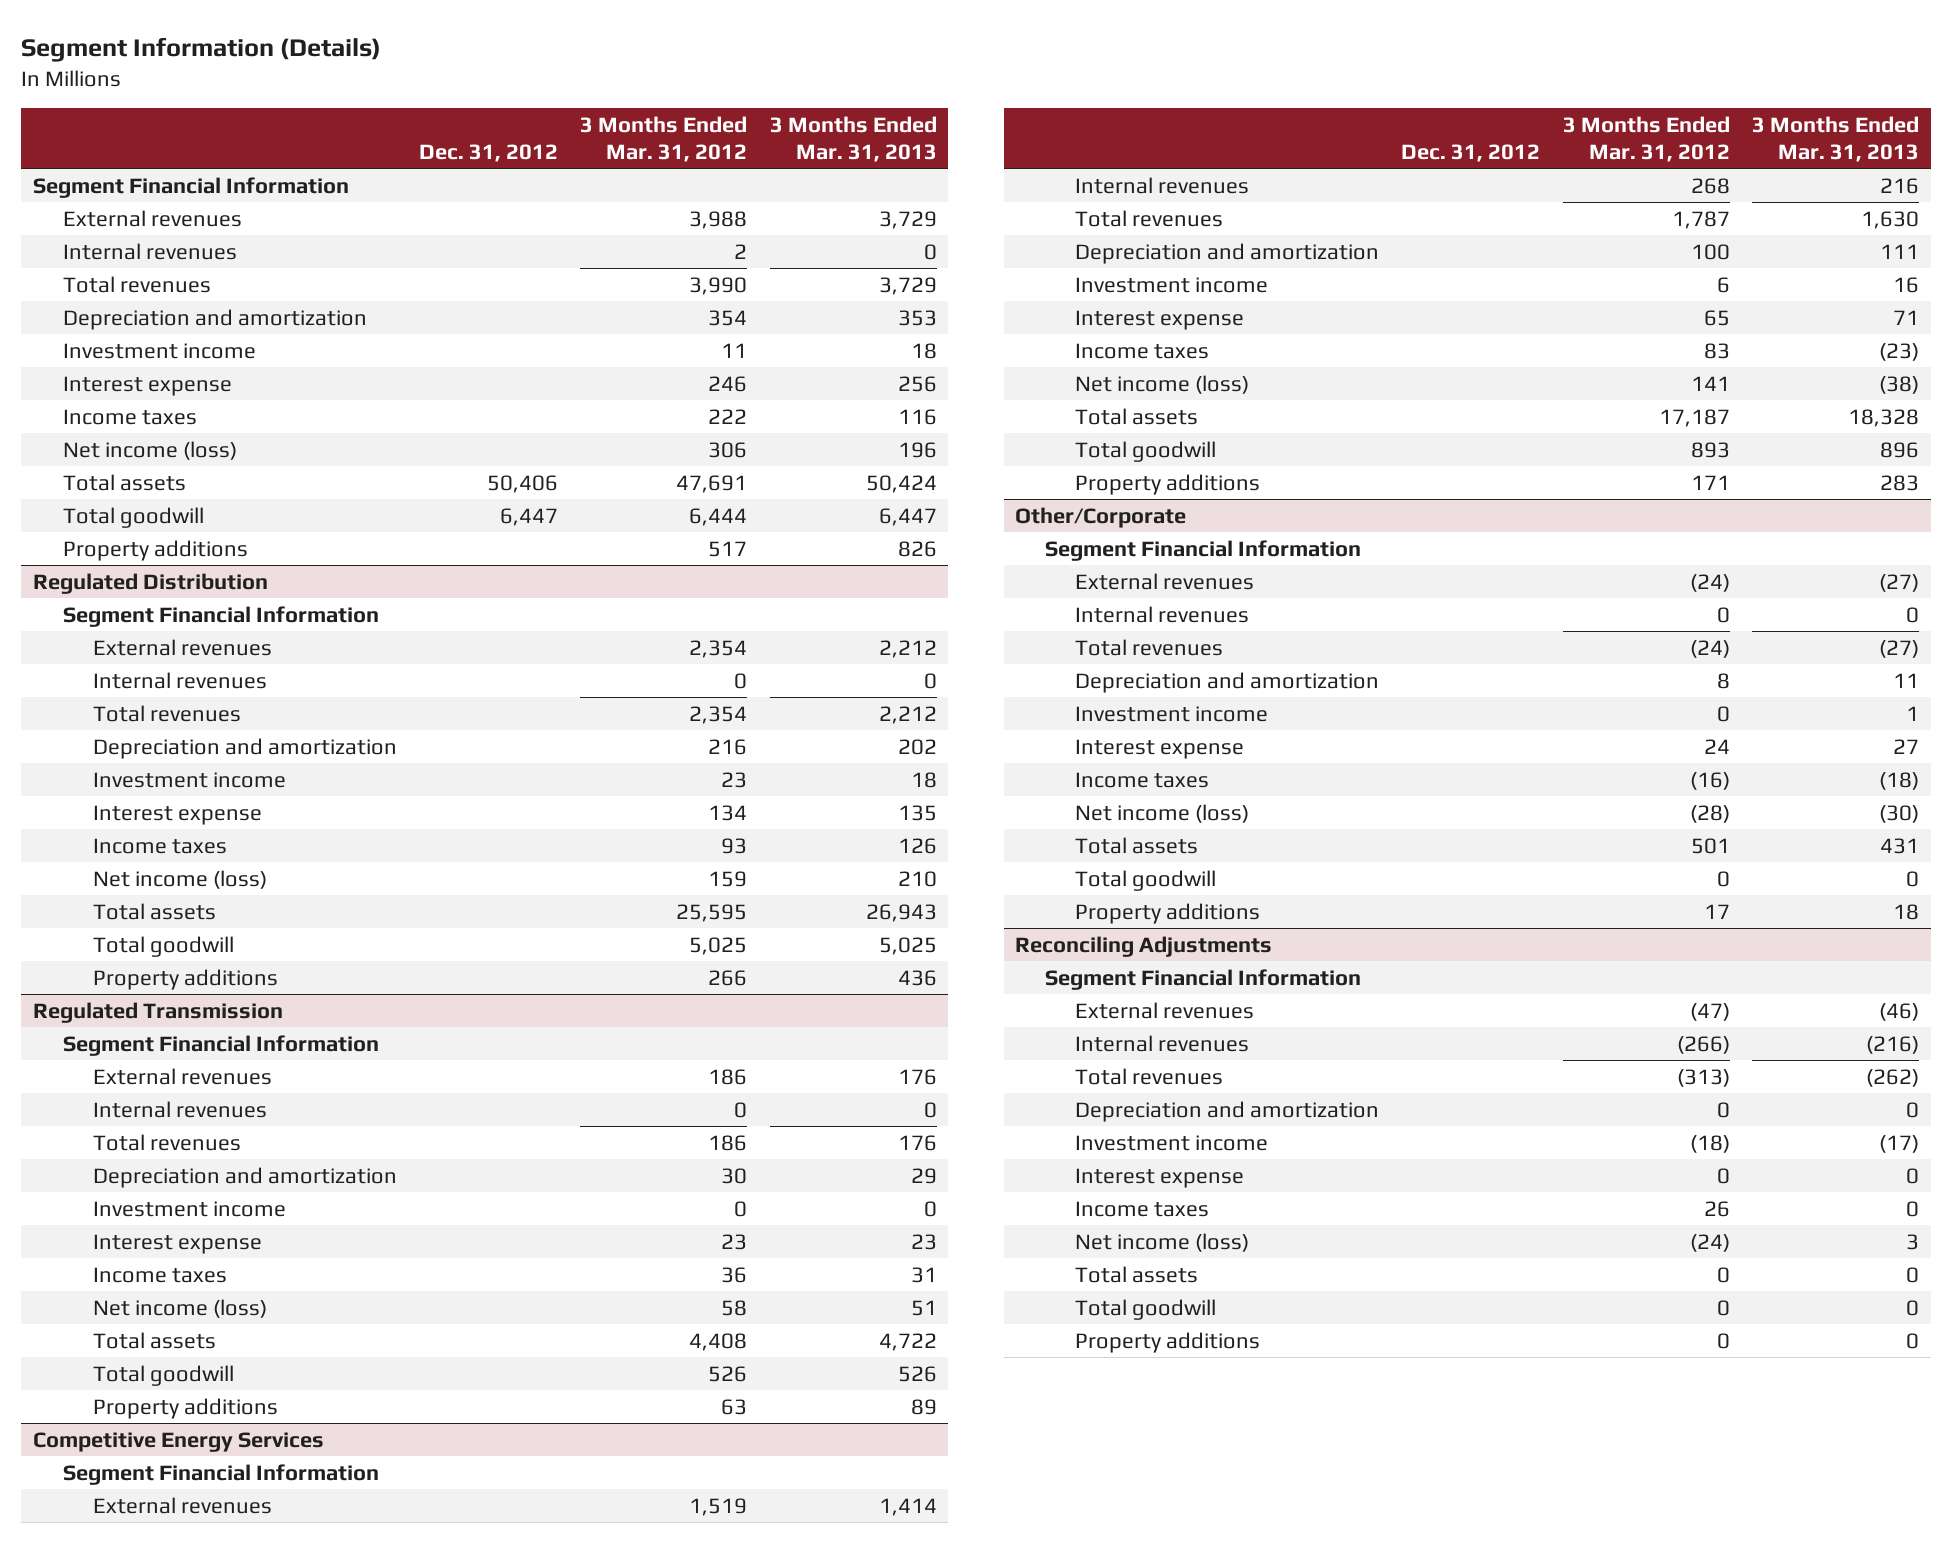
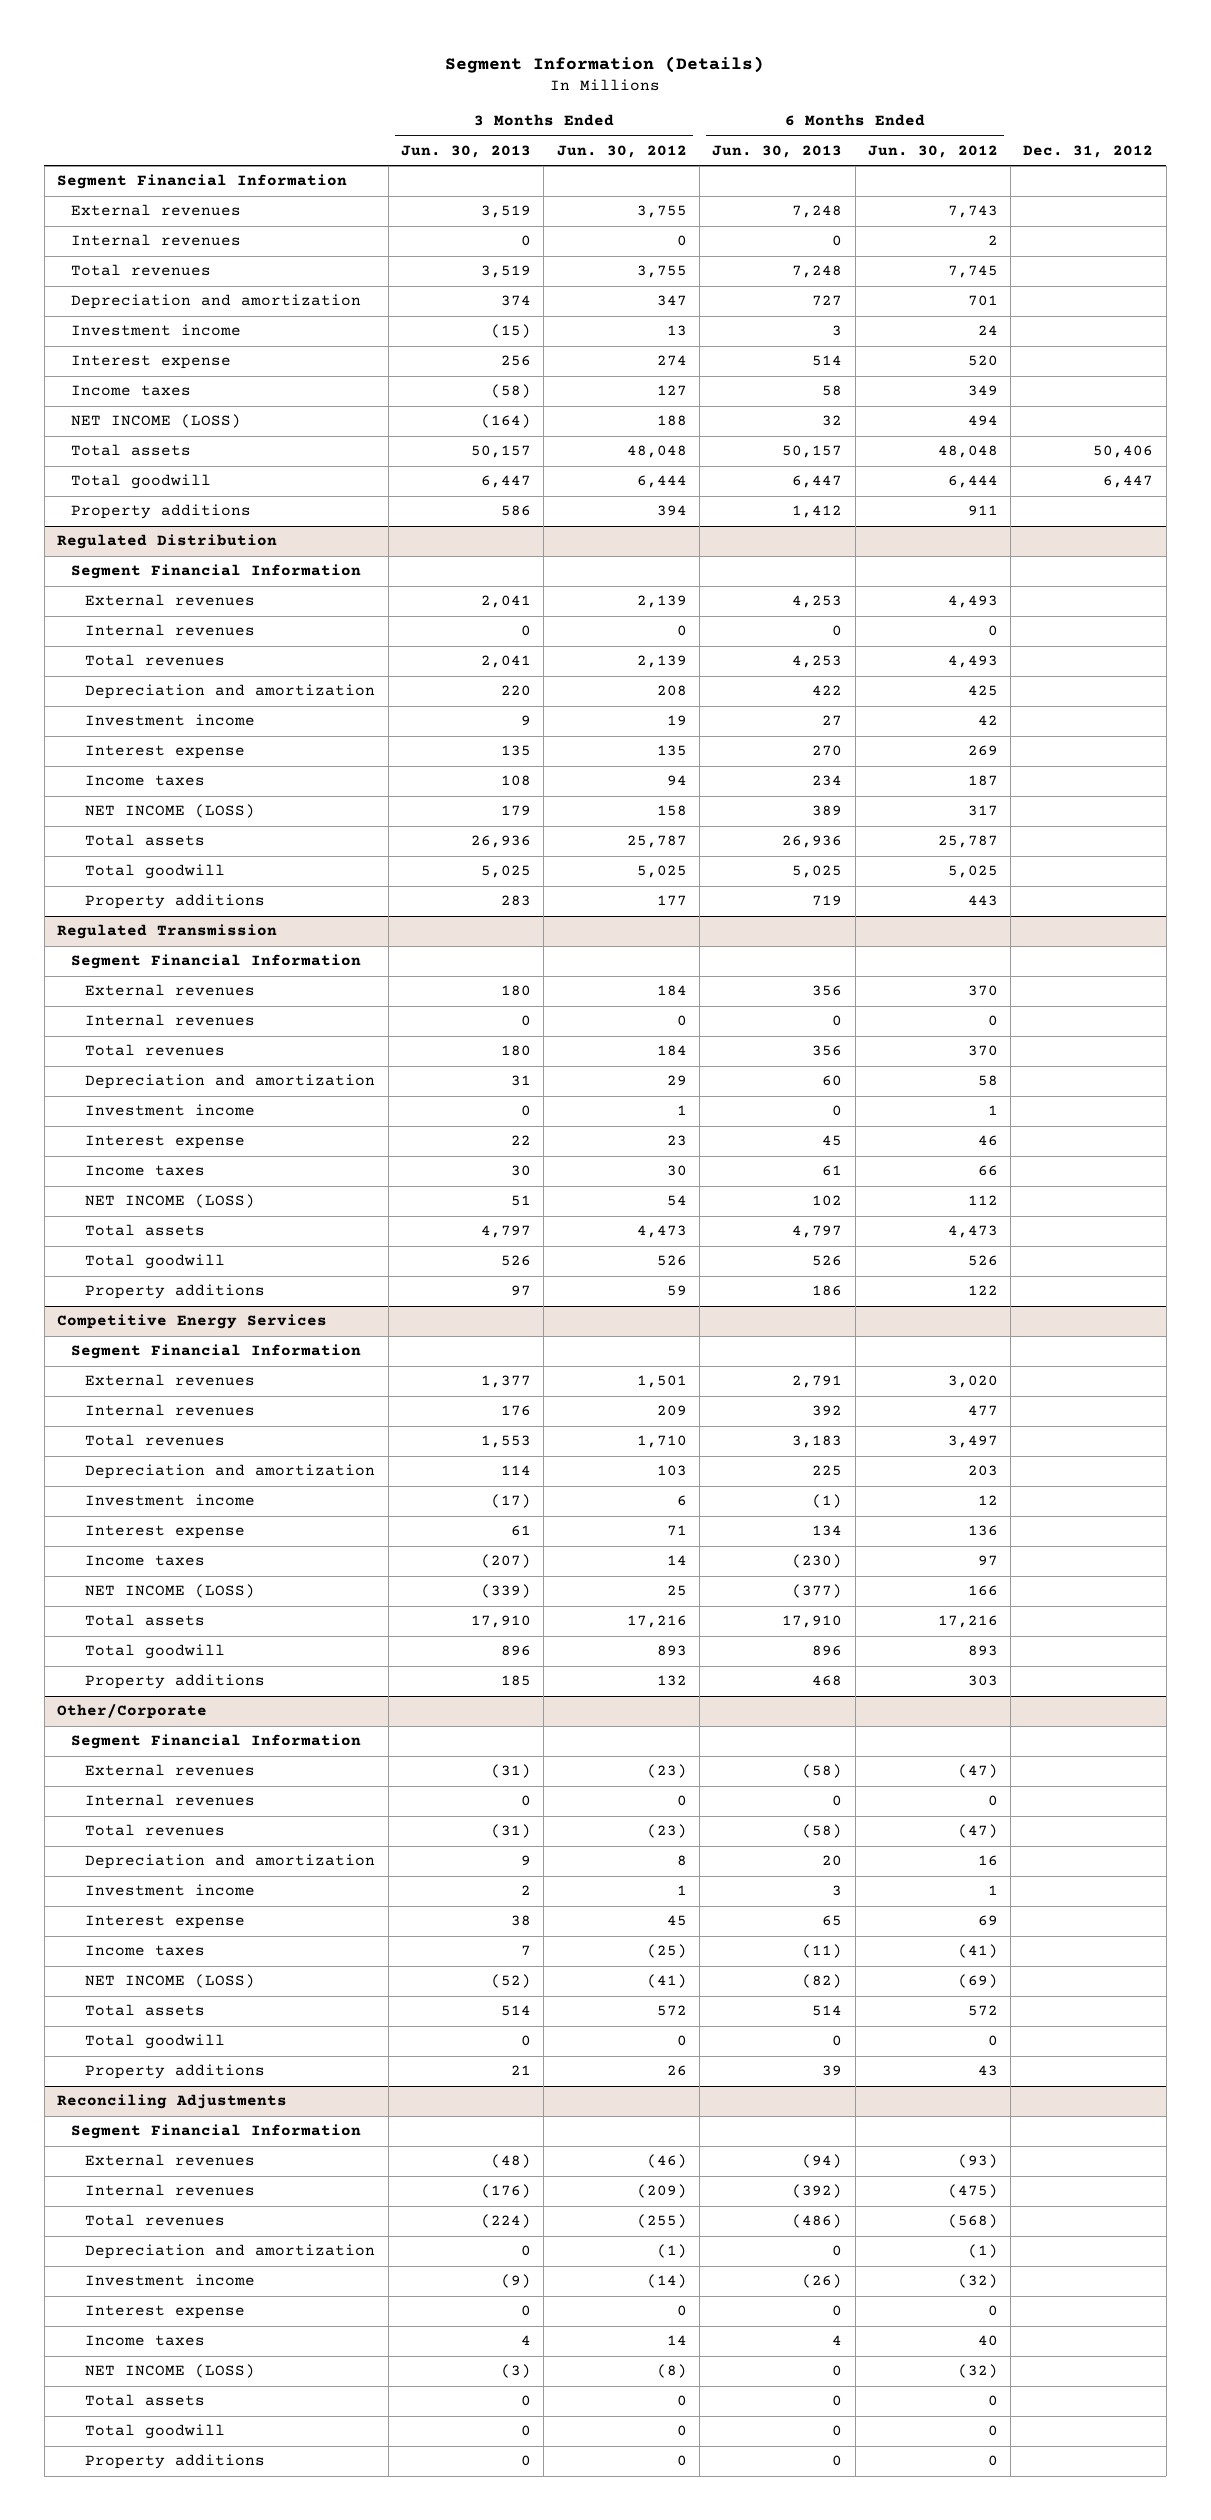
- | Dec. 31, 2012 | 3 Months Ended Mar. 31, 2012 | 3 Months Ended Mar. 31, 2013
+ | 3 Months Ended Jun. 30, 2013 | 3 Months Ended Jun. 30, 2012 | 6 Months Ended Jun. 30, 2013 | 6 Months Ended Jun. 30, 2012 | Dec. 31, 2012
- Net income (loss) | | 306 | 196
+ NET INCOME (LOSS) | (164) | 188 | 32 | 494 |
@ Regulated Distribution
- Net income (loss) | | 159 | 210
+ NET INCOME (LOSS) | 179 | 158 | 389 | 317 |
@ Regulated Transmission
- Net income (loss) | | 58 | 51
+ NET INCOME (LOSS) | 51 | 54 | 102 | 112 |
@ Competitive Energy Services
- Net income (loss) | | 141 | (38)
+ NET INCOME (LOSS) | (339) | 25 | (377) | 166 |
@ Other/Corporate
- Net income (loss) | | (28) | (30)
+ NET INCOME (LOSS) | (52) | (41) | (82) | (69) |
@ Reconciling Adjustments
- Net income (loss) | | (24) | 3
+ NET INCOME (LOSS) | (3) | (8) | 0 | (32) |

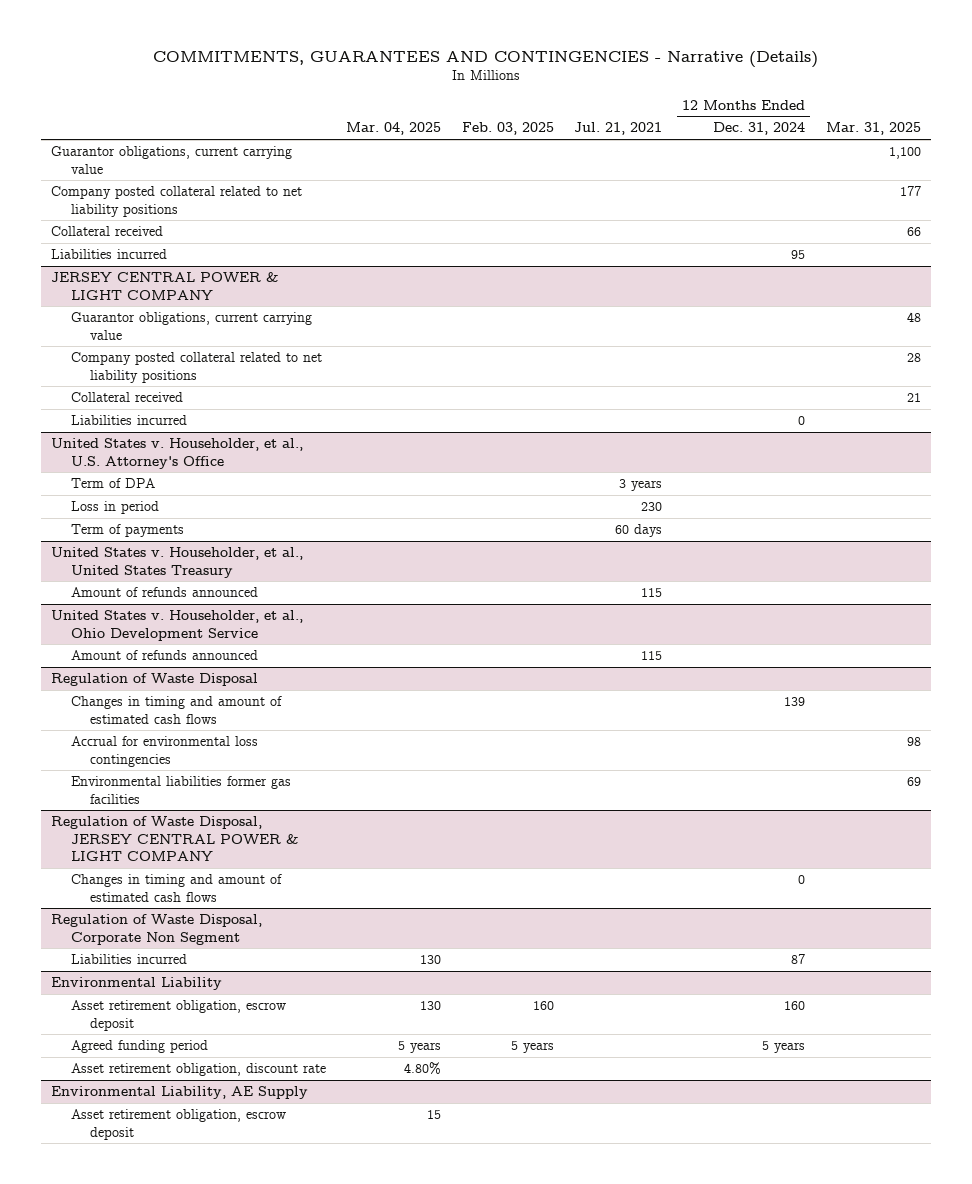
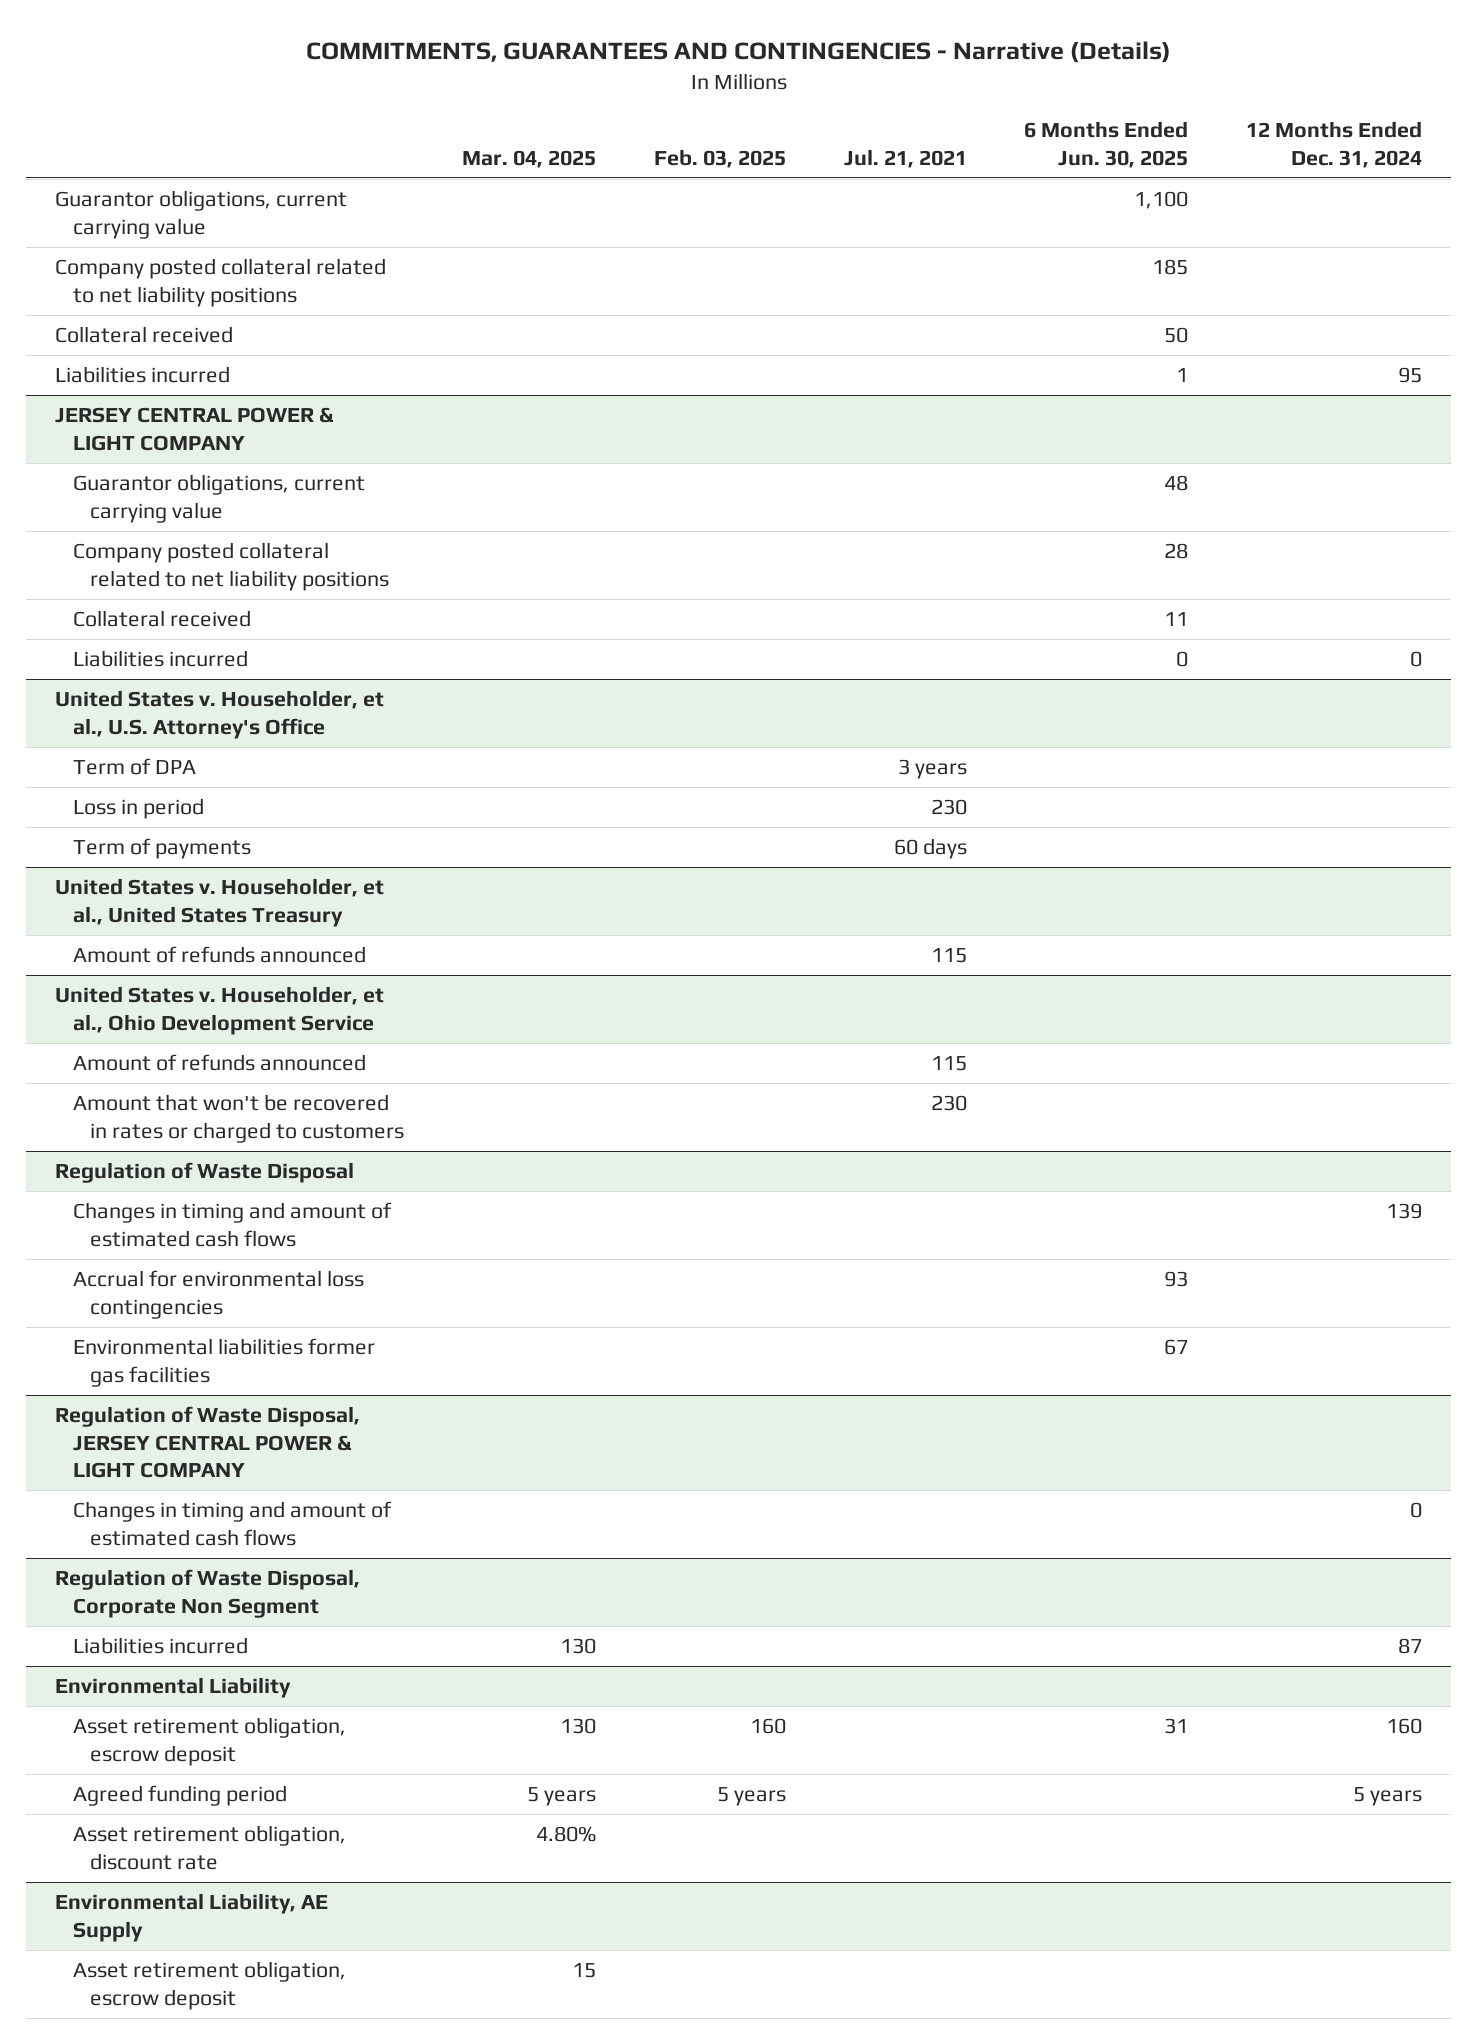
- | Mar. 04, 2025 | Feb. 03, 2025 | Jul. 21, 2021 | 12 Months Ended Dec. 31, 2024 | Mar. 31, 2025
+ | Mar. 04, 2025 | Feb. 03, 2025 | Jul. 21, 2021 | 6 Months Ended Jun. 30, 2025 | 12 Months Ended Dec. 31, 2024
@ United States v. Householder, et al., Ohio Development Service
+ Amount that won't be recovered in rates or charged to customers | | | 230 | |

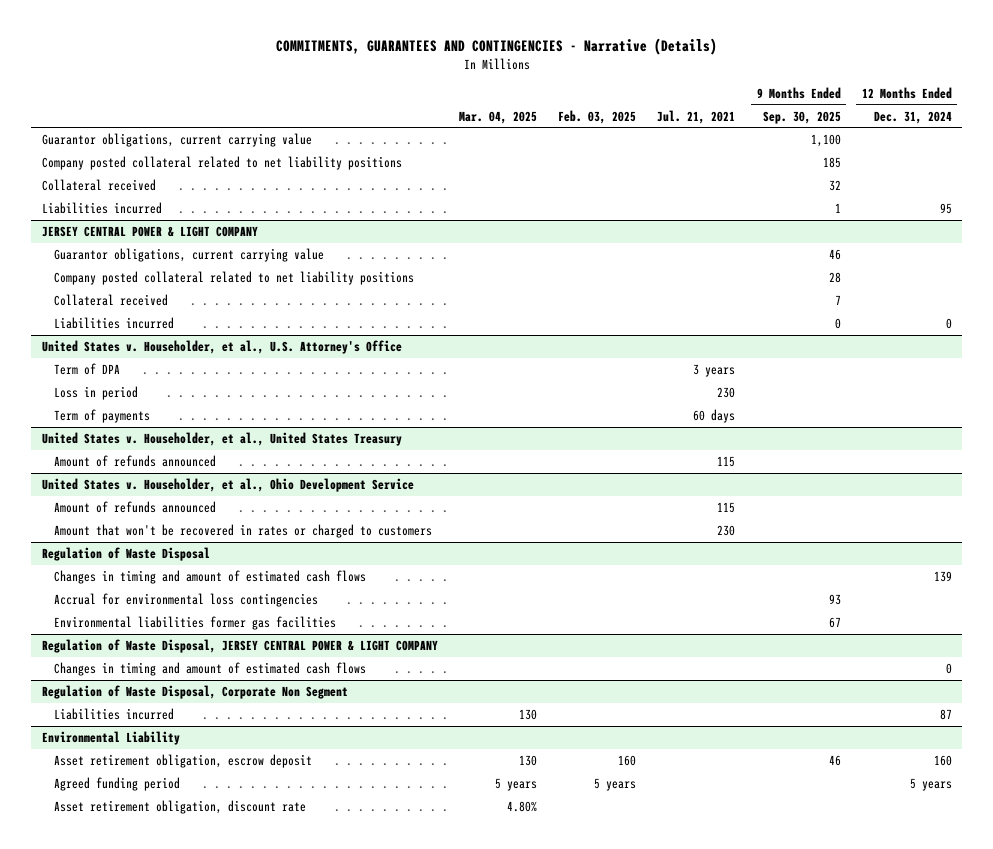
- | Mar. 04, 2025 | Feb. 03, 2025 | Jul. 21, 2021 | 6 Months Ended Jun. 30, 2025 | 12 Months Ended Dec. 31, 2024
+ | Mar. 04, 2025 | Feb. 03, 2025 | Jul. 21, 2021 | 9 Months Ended Sep. 30, 2025 | 12 Months Ended Dec. 31, 2024
- Environmental Liability, AE Supply
- Asset retirement obligation, escrow deposit | 15 | | | |

